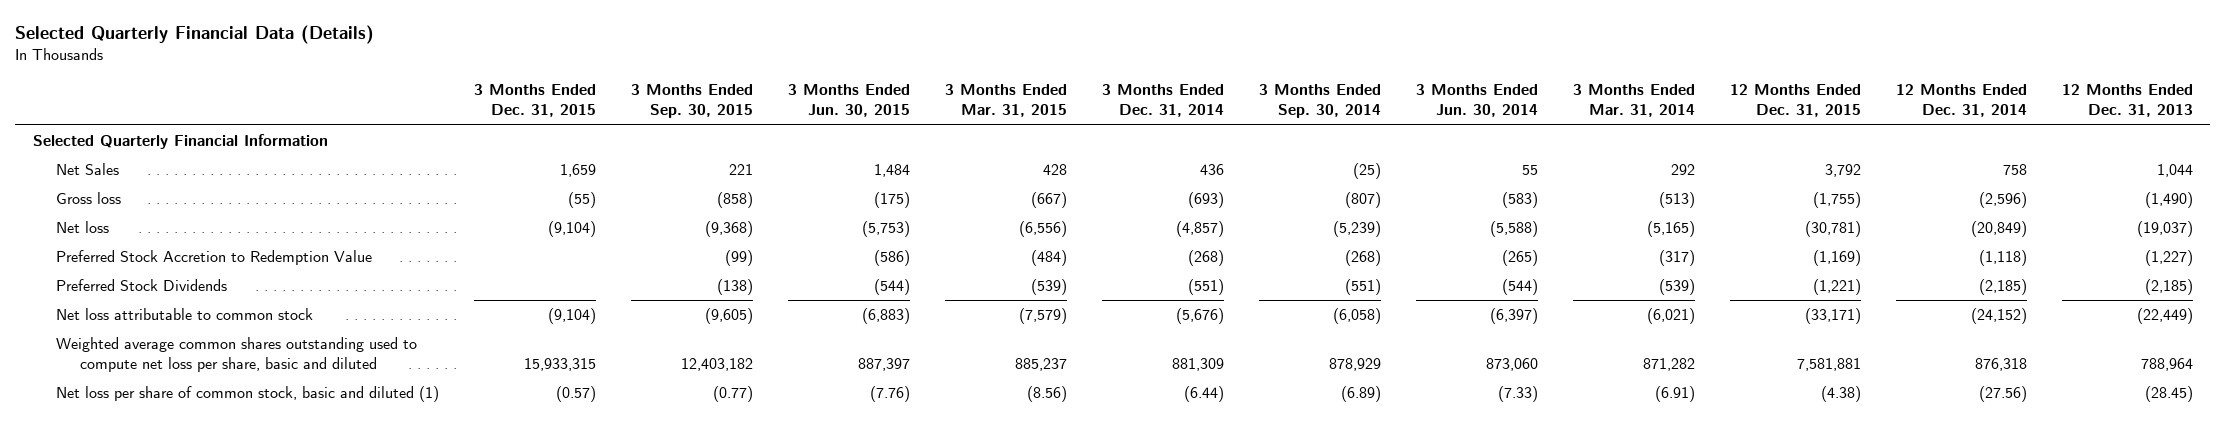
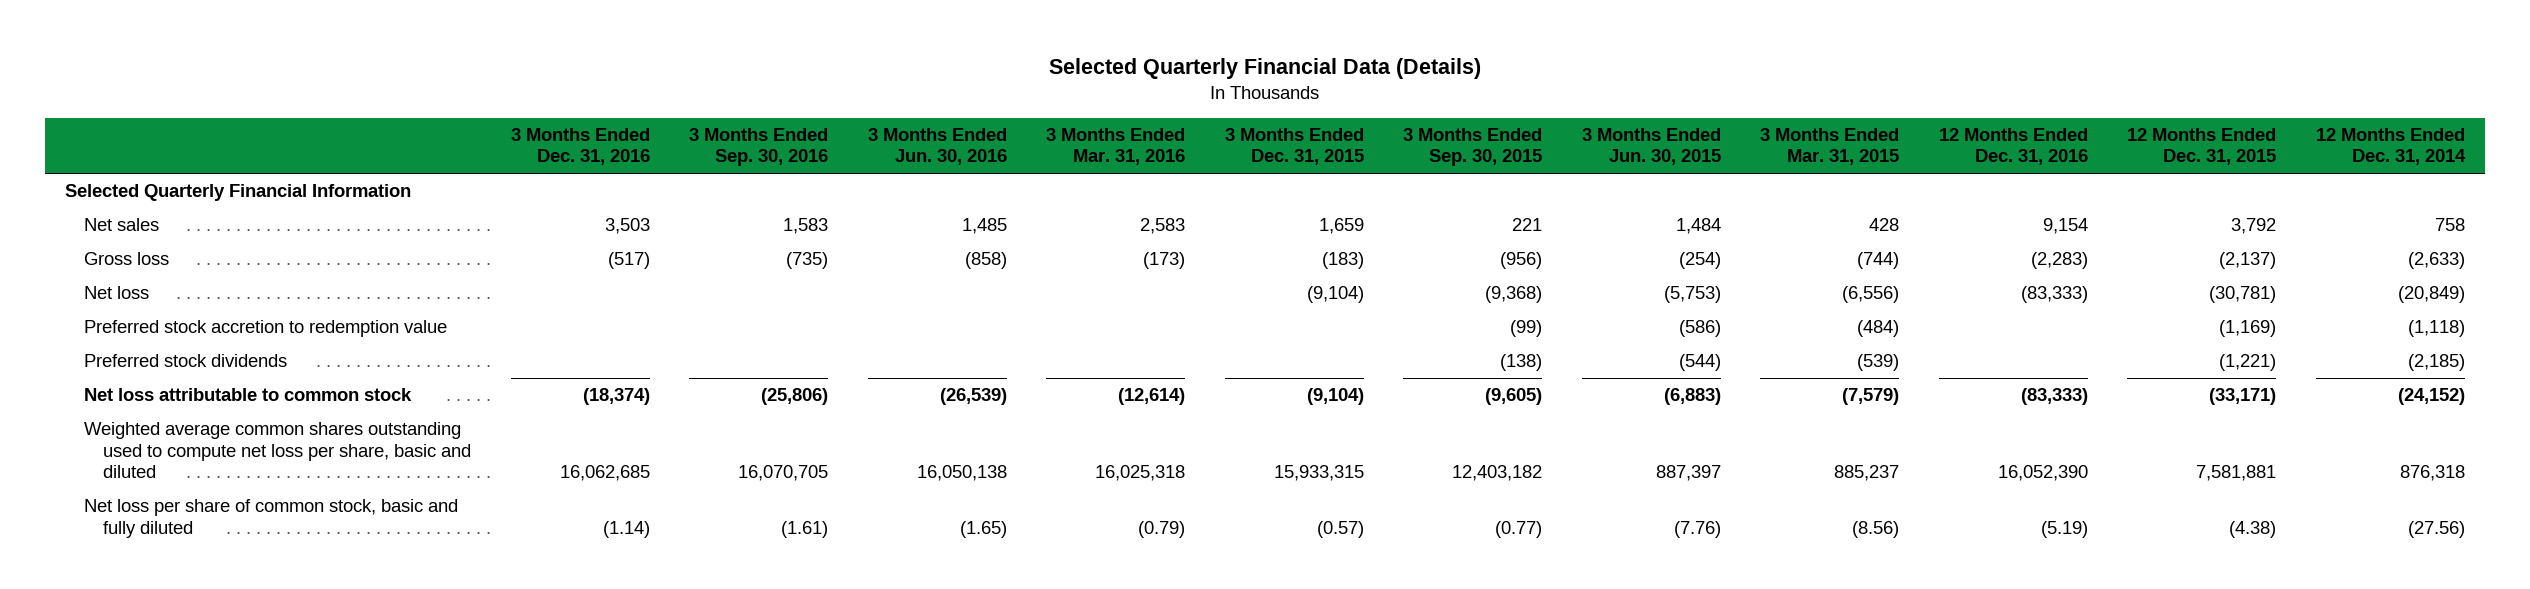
- | 3 Months Ended Dec. 31, 2015 | 3 Months Ended Sep. 30, 2015 | 3 Months Ended Jun. 30, 2015 | 3 Months Ended Mar. 31, 2015 | 3 Months Ended Dec. 31, 2014 | 3 Months Ended Sep. 30, 2014 | 3 Months Ended Jun. 30, 2014 | 3 Months Ended Mar. 31, 2014 | 12 Months Ended Dec. 31, 2015 | 12 Months Ended Dec. 31, 2014 | 12 Months Ended Dec. 31, 2013
+ | 3 Months Ended Dec. 31, 2016 | 3 Months Ended Sep. 30, 2016 | 3 Months Ended Jun. 30, 2016 | 3 Months Ended Mar. 31, 2016 | 3 Months Ended Dec. 31, 2015 | 3 Months Ended Sep. 30, 2015 | 3 Months Ended Jun. 30, 2015 | 3 Months Ended Mar. 31, 2015 | 12 Months Ended Dec. 31, 2016 | 12 Months Ended Dec. 31, 2015 | 12 Months Ended Dec. 31, 2014
- Net Sales | 1,659 | 221 | 1,484 | 428 | 436 | (25) | 55 | 292 | 3,792 | 758 | 1,044
- Gross loss | (55) | (858) | (175) | (667) | (693) | (807) | (583) | (513) | (1,755) | (2,596) | (1,490)
+ Net sales | 3,503 | 1,583 | 1,485 | 2,583 | 1,659 | 221 | 1,484 | 428 | 9,154 | 3,792 | 758
+ Gross loss | (517) | (735) | (858) | (173) | (183) | (956) | (254) | (744) | (2,283) | (2,137) | (2,633)
- Preferred Stock Accretion to Redemption Value | | (99) | (586) | (484) | (268) | (268) | (265) | (317) | (1,169) | (1,118) | (1,227)
- Preferred Stock Dividends | | (138) | (544) | (539) | (551) | (551) | (544) | (539) | (1,221) | (2,185) | (2,185)
+ Preferred stock accretion to redemption value | | | | | | (99) | (586) | (484) | | (1,169) | (1,118)
+ Preferred stock dividends | | | | | | (138) | (544) | (539) | | (1,221) | (2,185)
- Net loss per share of common stock, basic and diluted (1) | (0.57) | (0.77) | (7.76) | (8.56) | (6.44) | (6.89) | (7.33) | (6.91) | (4.38) | (27.56) | (28.45)
+ Net loss per share of common stock, basic and fully diluted | (1.14) | (1.61) | (1.65) | (0.79) | (0.57) | (0.77) | (7.76) | (8.56) | (5.19) | (4.38) | (27.56)

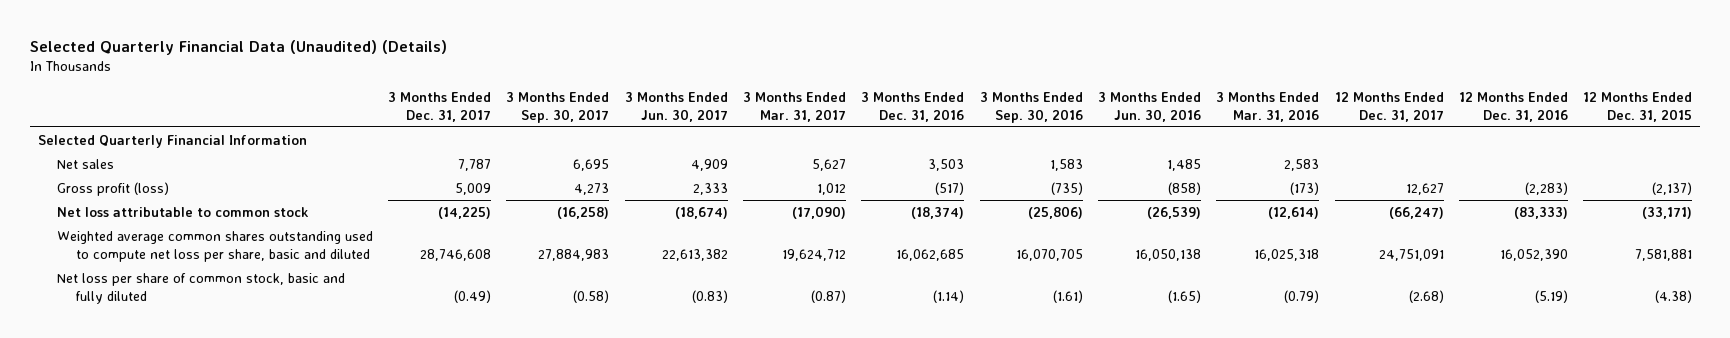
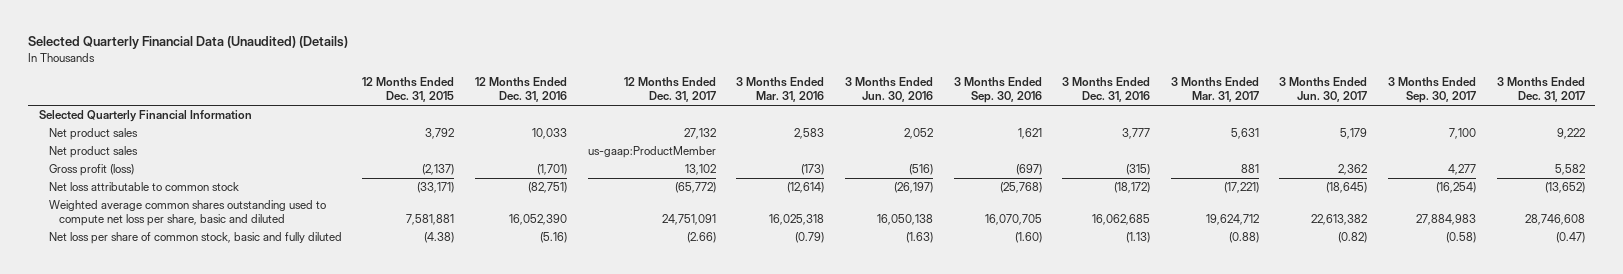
- | 3 Months Ended Dec. 31, 2017 | 3 Months Ended Sep. 30, 2017 | 3 Months Ended Jun. 30, 2017 | 3 Months Ended Mar. 31, 2017 | 3 Months Ended Dec. 31, 2016 | 3 Months Ended Sep. 30, 2016 | 3 Months Ended Jun. 30, 2016 | 3 Months Ended Mar. 31, 2016 | 12 Months Ended Dec. 31, 2017 | 12 Months Ended Dec. 31, 2016 | 12 Months Ended Dec. 31, 2015
+ | 12 Months Ended Dec. 31, 2015 | 12 Months Ended Dec. 31, 2016 | 12 Months Ended Dec. 31, 2017 | 3 Months Ended Mar. 31, 2016 | 3 Months Ended Jun. 30, 2016 | 3 Months Ended Sep. 30, 2016 | 3 Months Ended Dec. 31, 2016 | 3 Months Ended Mar. 31, 2017 | 3 Months Ended Jun. 30, 2017 | 3 Months Ended Sep. 30, 2017 | 3 Months Ended Dec. 31, 2017
- Net sales | 7,787 | 6,695 | 4,909 | 5,627 | 3,503 | 1,583 | 1,485 | 2,583 | | |
- Gross profit (loss) | 5,009 | 4,273 | 2,333 | 1,012 | (517) | (735) | (858) | (173) | 12,627 | (2,283) | (2,137)
- Net loss attributable to common stock | (14,225) | (16,258) | (18,674) | (17,090) | (18,374) | (25,806) | (26,539) | (12,614) | (66,247) | (83,333) | (33,171)
+ Net product sales | 3,792 | 10,033 | 27,132 | 2,583 | 2,052 | 1,621 | 3,777 | 5,631 | 5,179 | 7,100 | 9,222
+ Net product sales | | | us-gaap:ProductMember | | | | | | | |
+ Gross profit (loss) | (2,137) | (1,701) | 13,102 | (173) | (516) | (697) | (315) | 881 | 2,362 | 4,277 | 5,582
+ Net loss attributable to common stock | (33,171) | (82,751) | (65,772) | (12,614) | (26,197) | (25,768) | (18,172) | (17,221) | (18,645) | (16,254) | (13,652)
- Net loss per share of common stock, basic and fully diluted | (0.49) | (0.58) | (0.83) | (0.87) | (1.14) | (1.61) | (1.65) | (0.79) | (2.68) | (5.19) | (4.38)
+ Net loss per share of common stock, basic and fully diluted | (4.38) | (5.16) | (2.66) | (0.79) | (1.63) | (1.60) | (1.13) | (0.88) | (0.82) | (0.58) | (0.47)

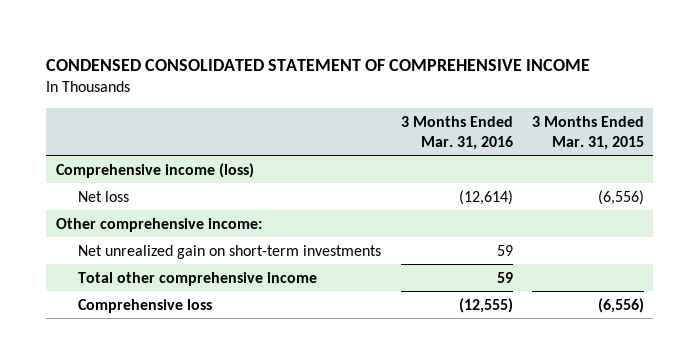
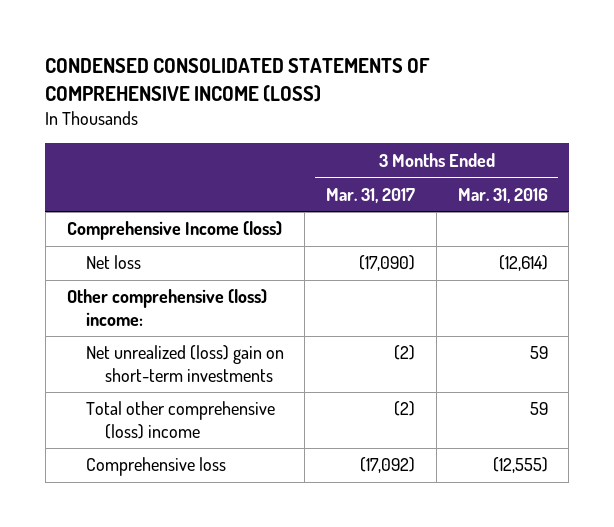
- CONDENSED CONSOLIDATED STATEMENT OF COMPREHENSIVE INCOME
+ CONDENSED CONSOLIDATED STATEMENTS OF COMPREHENSIVE INCOME (LOSS)
- | 3 Months Ended Mar. 31, 2016 | 3 Months Ended Mar. 31, 2015
+ | 3 Months Ended Mar. 31, 2017 | 3 Months Ended Mar. 31, 2016
- Comprehensive income (loss)
+ Comprehensive Income (loss)
- Other comprehensive income:
- Net unrealized gain on short-term investments | 59 |
- Total other comprehensive income | 59 |
+ Other comprehensive (loss) income:
+ Net unrealized (loss) gain on short-term investments | (2) | 59
+ Total other comprehensive (loss) income | (2) | 59

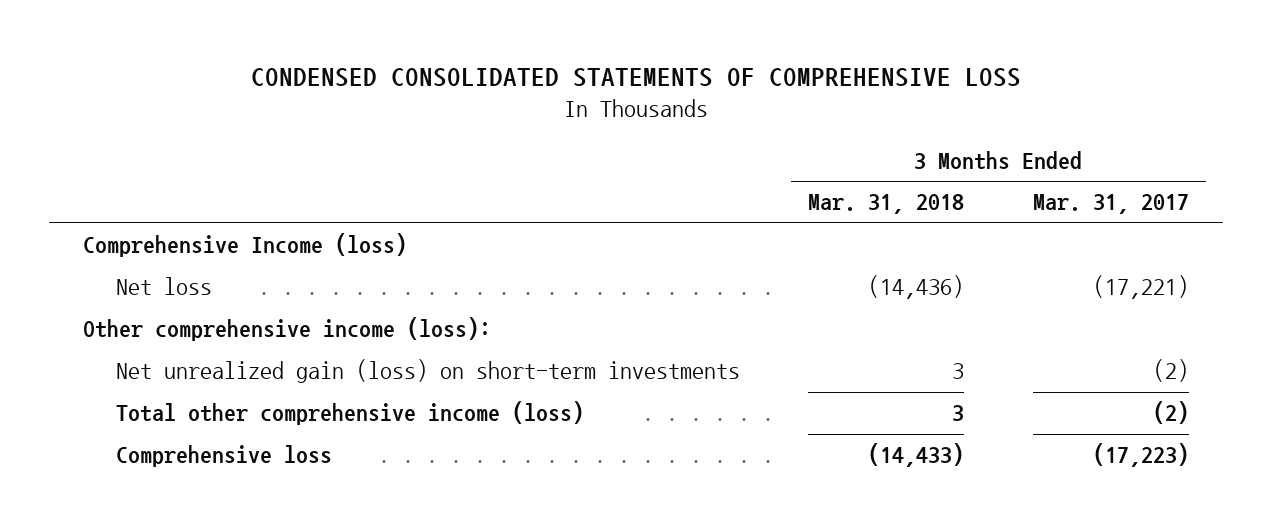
- CONDENSED CONSOLIDATED STATEMENTS OF COMPREHENSIVE INCOME (LOSS)
+ CONDENSED CONSOLIDATED STATEMENTS OF COMPREHENSIVE LOSS
- | 3 Months Ended Mar. 31, 2017 | 3 Months Ended Mar. 31, 2016
+ | 3 Months Ended Mar. 31, 2018 | 3 Months Ended Mar. 31, 2017
- Net loss | (17,090) | (12,614)
- Other comprehensive (loss) income:
- Net unrealized (loss) gain on short-term investments | (2) | 59
- Total other comprehensive (loss) income | (2) | 59
- Comprehensive loss | (17,092) | (12,555)
+ Net loss | (14,436) | (17,221)
+ Other comprehensive income (loss):
+ Net unrealized gain (loss) on short-term investments | 3 | (2)
+ Total other comprehensive income (loss) | 3 | (2)
+ Comprehensive loss | (14,433) | (17,223)

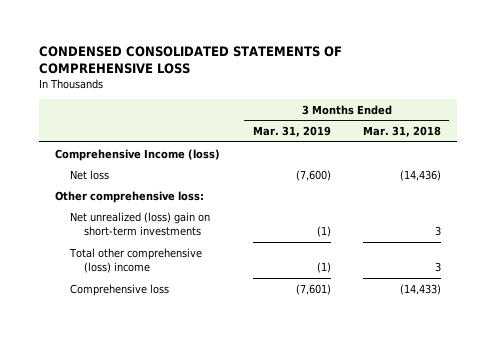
- | 3 Months Ended Mar. 31, 2018 | 3 Months Ended Mar. 31, 2017
+ | 3 Months Ended Mar. 31, 2019 | 3 Months Ended Mar. 31, 2018
- Other comprehensive income (loss):
- Net unrealized gain (loss) on short-term investments | 3 | (2)
- Total other comprehensive income (loss) | 3 | (2)
+ Other comprehensive loss:
+ Net unrealized (loss) gain on short-term investments | (1) | 3
+ Total other comprehensive (loss) income | (1) | 3

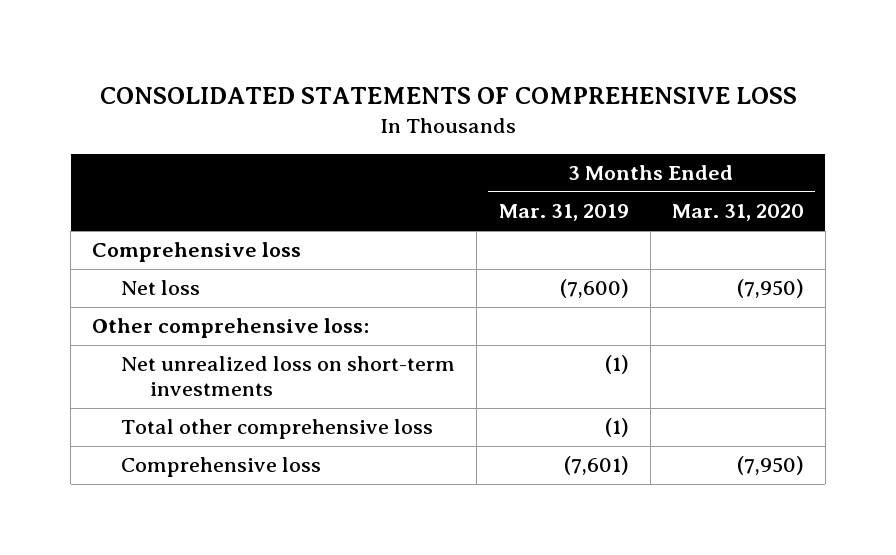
- CONDENSED CONSOLIDATED STATEMENTS OF COMPREHENSIVE LOSS
+ CONSOLIDATED STATEMENTS OF COMPREHENSIVE LOSS
- | 3 Months Ended Mar. 31, 2019 | 3 Months Ended Mar. 31, 2018
+ | 3 Months Ended Mar. 31, 2019 | 3 Months Ended Mar. 31, 2020
- Comprehensive Income (loss)
+ Comprehensive loss
- Net unrealized (loss) gain on short-term investments | (1) | 3
- Total other comprehensive (loss) income | (1) | 3
+ Net unrealized loss on short-term investments | (1) |
+ Total other comprehensive loss | (1) |

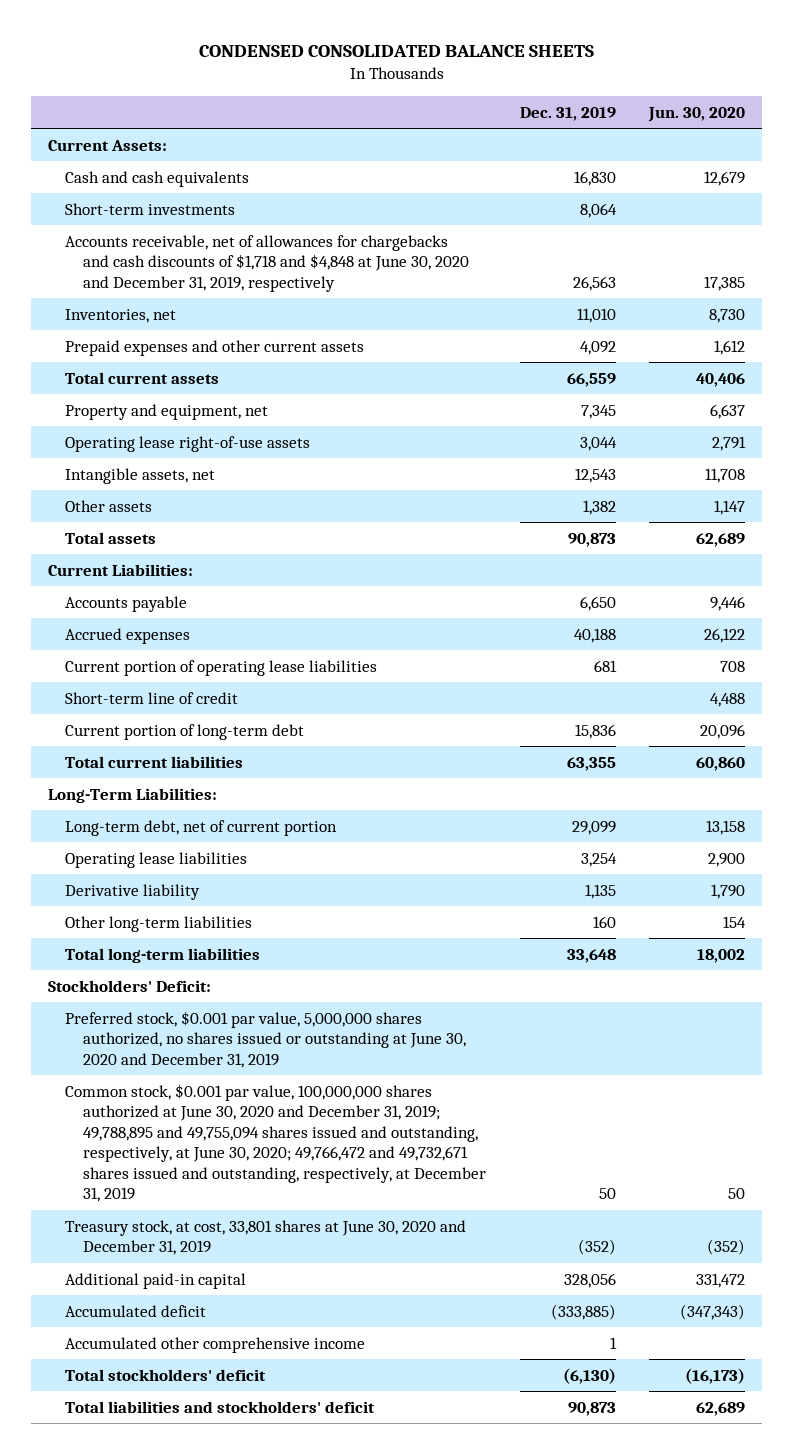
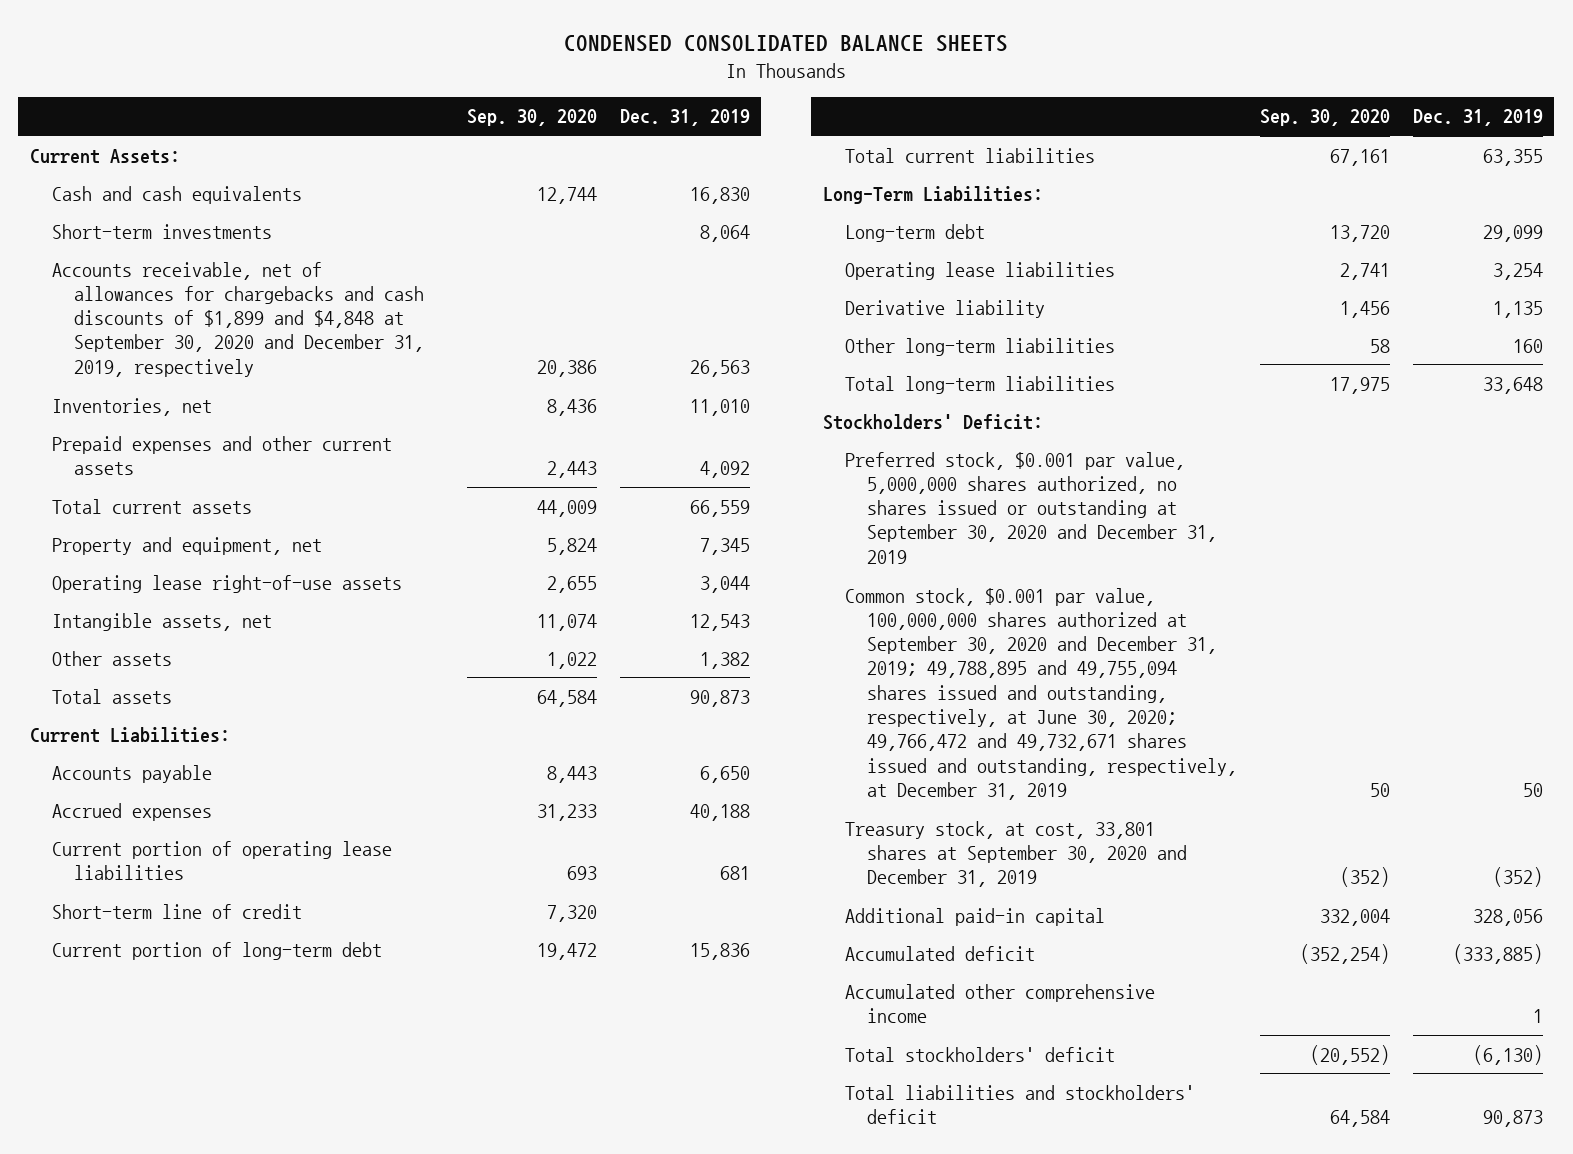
- | Dec. 31, 2019 | Jun. 30, 2020
+ | Sep. 30, 2020 | Dec. 31, 2019
- Accounts receivable, net of allowances for chargebacks and cash discounts of $1,718 and $4,848 at June 30, 2020 and December 31, 2019, respectively | 26,563 | 17,385
+ Accounts receivable, net of allowances for chargebacks and cash discounts of $1,899 and $4,848 at September 30, 2020 and December 31, 2019, respectively | 20,386 | 26,563
- Long-term debt, net of current portion | 29,099 | 13,158
+ Long-term debt | 13,720 | 29,099
- Preferred stock, $0.001 par value, 5,000,000 shares authorized, no shares issued or outstanding at June 30, 2020 and December 31, 2019
- Common stock, $0.001 par value, 100,000,000 shares authorized at June 30, 2020 and December 31, 2019; 49,788,895 and 49,755,094 shares issued and outstanding, respectively, at June 30, 2020; 49,766,472 and 49,732,671 shares issued and outstanding, respectively, at December 31, 2019 | 50 | 50
- Treasury stock, at cost, 33,801 shares at June 30, 2020 and December 31, 2019 | (352) | (352)
+ Preferred stock, $0.001 par value, 5,000,000 shares authorized, no shares issued or outstanding at September 30, 2020 and December 31, 2019
+ Common stock, $0.001 par value, 100,000,000 shares authorized at September 30, 2020 and December 31, 2019; 49,788,895 and 49,755,094 shares issued and outstanding, respectively, at June 30, 2020; 49,766,472 and 49,732,671 shares issued and outstanding, respectively, at December 31, 2019 | 50 | 50
+ Treasury stock, at cost, 33,801 shares at September 30, 2020 and December 31, 2019 | (352) | (352)

